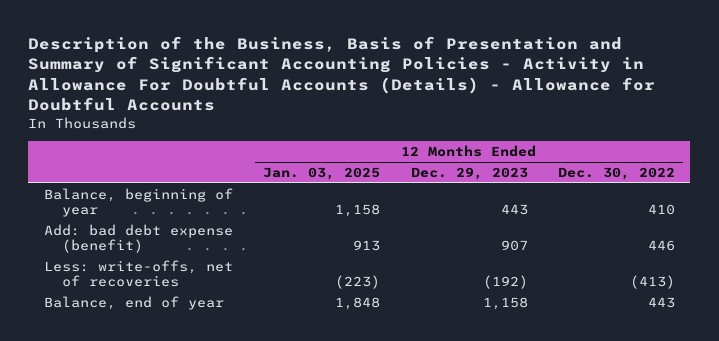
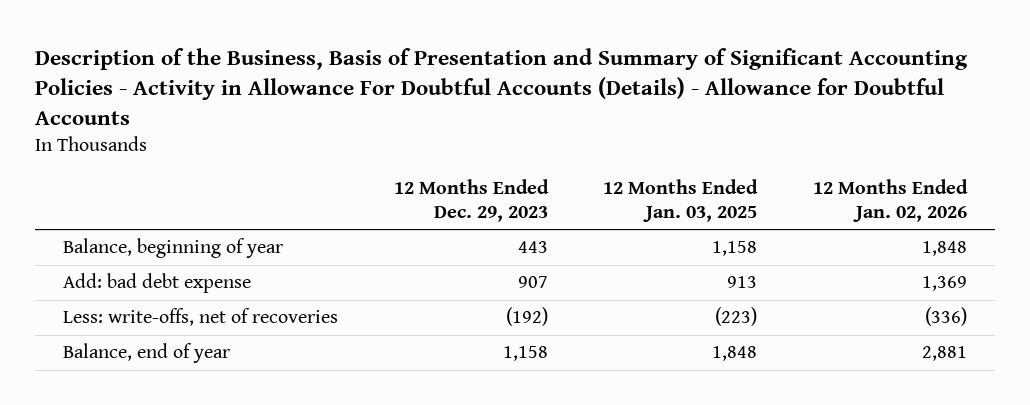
- | 12 Months Ended Jan. 03, 2025 | 12 Months Ended Dec. 29, 2023 | 12 Months Ended Dec. 30, 2022
+ | 12 Months Ended Dec. 29, 2023 | 12 Months Ended Jan. 03, 2025 | 12 Months Ended Jan. 02, 2026
- Add: bad debt expense (benefit) | 913 | 907 | 446
+ Add: bad debt expense | 907 | 913 | 1,369

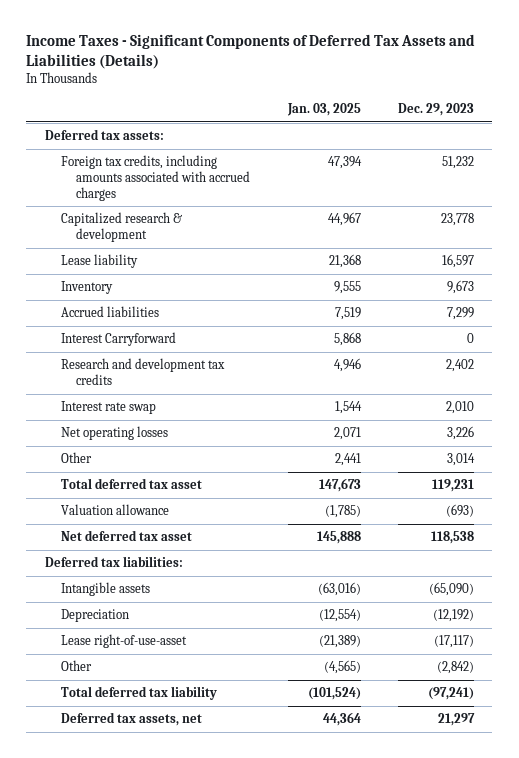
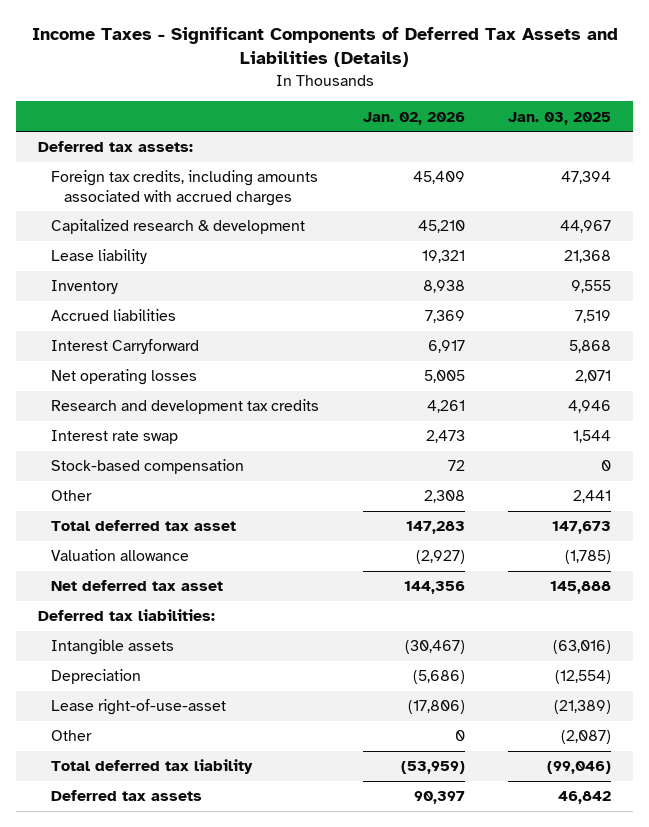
- | Jan. 03, 2025 | Dec. 29, 2023
+ | Jan. 02, 2026 | Jan. 03, 2025
moved up: Net operating losses | 5,005 | 2,071
+ Stock-based compensation | 72 | 0
- Other | (4,565) | (2,842)
- Total deferred tax liability | (101,524) | (97,241)
- Deferred tax assets, net | 44,364 | 21,297
+ Other | 0 | (2,087)
+ Total deferred tax liability | (53,959) | (99,046)
+ Deferred tax assets | 90,397 | 46,842

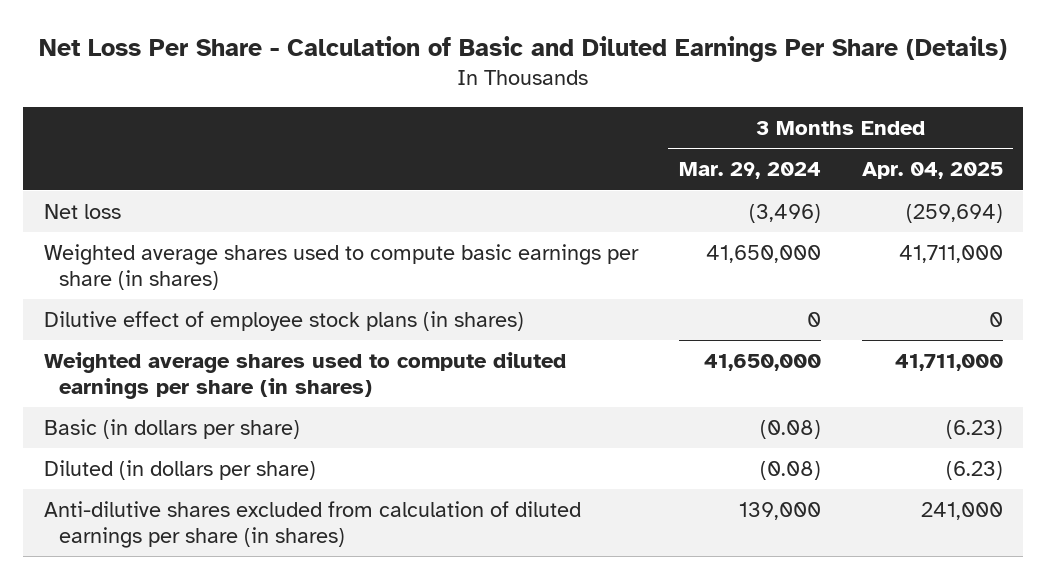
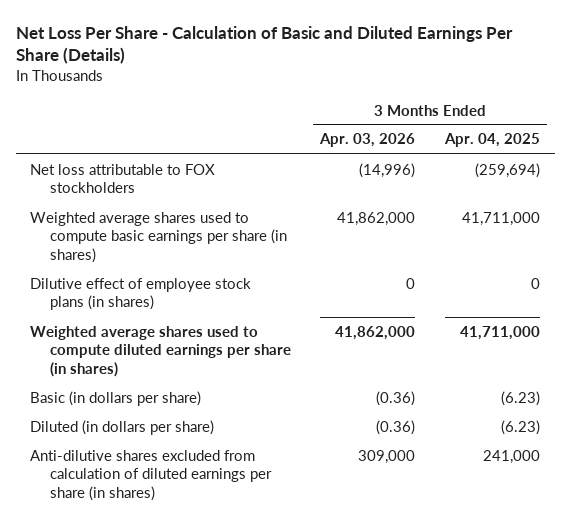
- | 3 Months Ended Mar. 29, 2024 | 3 Months Ended Apr. 04, 2025
+ | 3 Months Ended Apr. 03, 2026 | 3 Months Ended Apr. 04, 2025
- Net loss | (3,496) | (259,694)
+ Net loss attributable to FOX stockholders | (14,996) | (259,694)

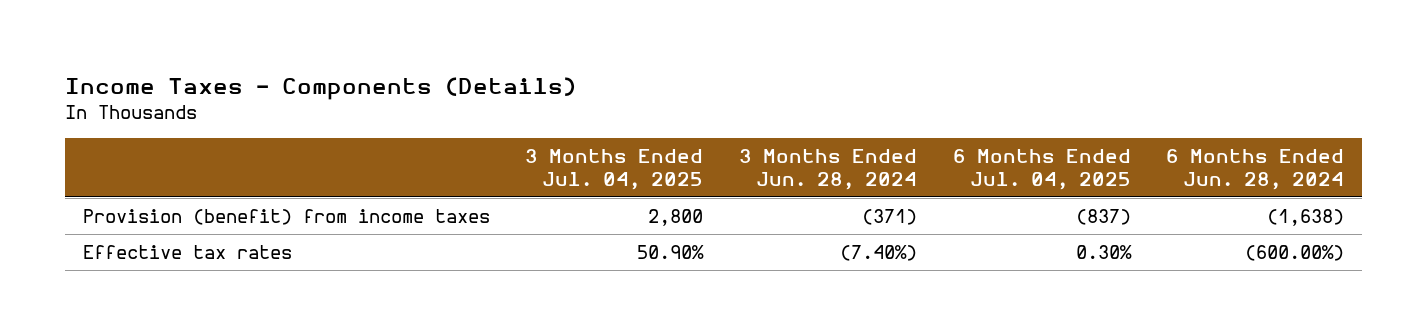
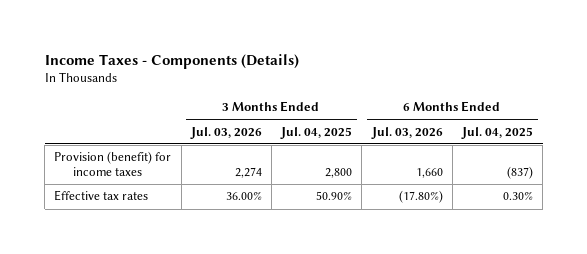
- | 3 Months Ended Jul. 04, 2025 | 3 Months Ended Jun. 28, 2024 | 6 Months Ended Jul. 04, 2025 | 6 Months Ended Jun. 28, 2024
+ | 3 Months Ended Jul. 03, 2026 | 3 Months Ended Jul. 04, 2025 | 6 Months Ended Jul. 03, 2026 | 6 Months Ended Jul. 04, 2025
- Provision (benefit) from income taxes | 2,800 | (371) | (837) | (1,638)
+ Provision (benefit) for income taxes | 2,274 | 2,800 | 1,660 | (837)

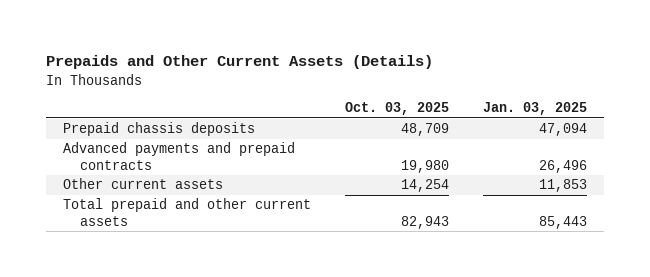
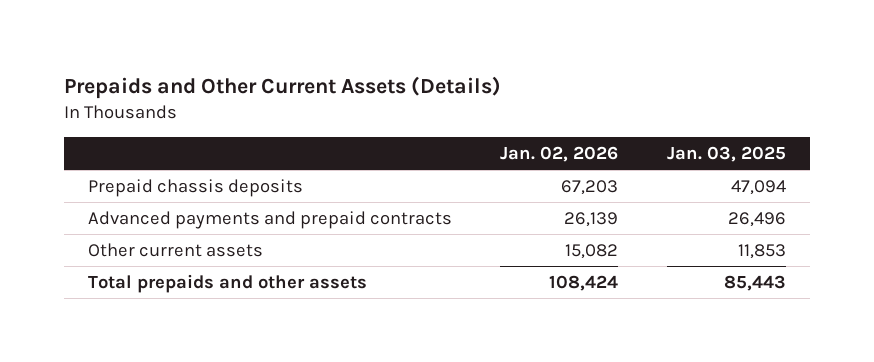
- | Oct. 03, 2025 | Jan. 03, 2025
+ | Jan. 02, 2026 | Jan. 03, 2025
- Total prepaid and other current assets | 82,943 | 85,443
+ Total prepaids and other assets | 108,424 | 85,443

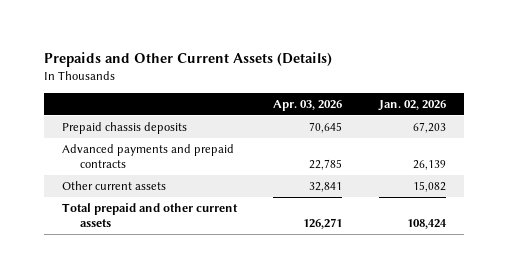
- | Jan. 02, 2026 | Jan. 03, 2025
+ | Apr. 03, 2026 | Jan. 02, 2026
- Total prepaids and other assets | 108,424 | 85,443
+ Total prepaid and other current assets | 126,271 | 108,424

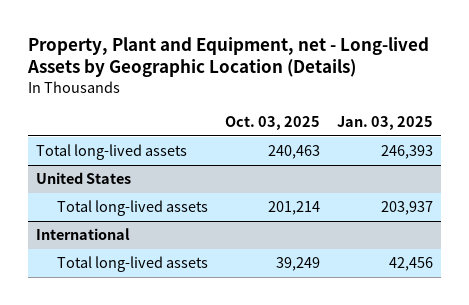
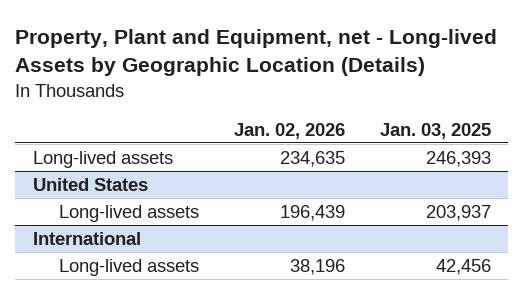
- | Oct. 03, 2025 | Jan. 03, 2025
+ | Jan. 02, 2026 | Jan. 03, 2025
- Total long-lived assets | 240,463 | 246,393
+ Long-lived assets | 234,635 | 246,393
@ United States
- Total long-lived assets | 201,214 | 203,937
+ Long-lived assets | 196,439 | 203,937
@ International
- Total long-lived assets | 39,249 | 42,456
+ Long-lived assets | 38,196 | 42,456

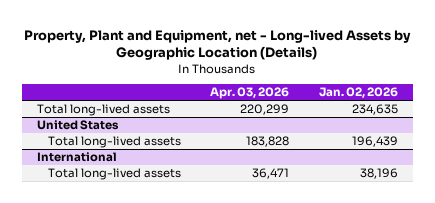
- | Jan. 02, 2026 | Jan. 03, 2025
+ | Apr. 03, 2026 | Jan. 02, 2026
- Long-lived assets | 234,635 | 246,393
+ Total long-lived assets | 220,299 | 234,635
@ United States
- Long-lived assets | 196,439 | 203,937
+ Total long-lived assets | 183,828 | 196,439
@ International
- Long-lived assets | 38,196 | 42,456
+ Total long-lived assets | 36,471 | 38,196

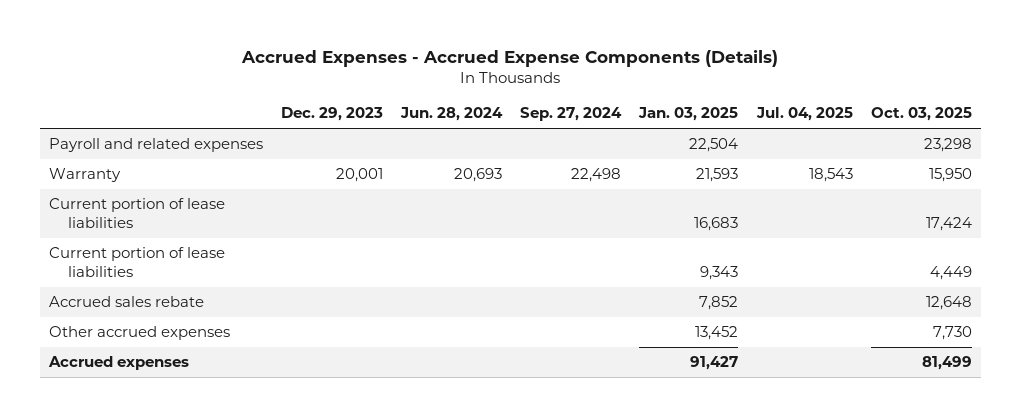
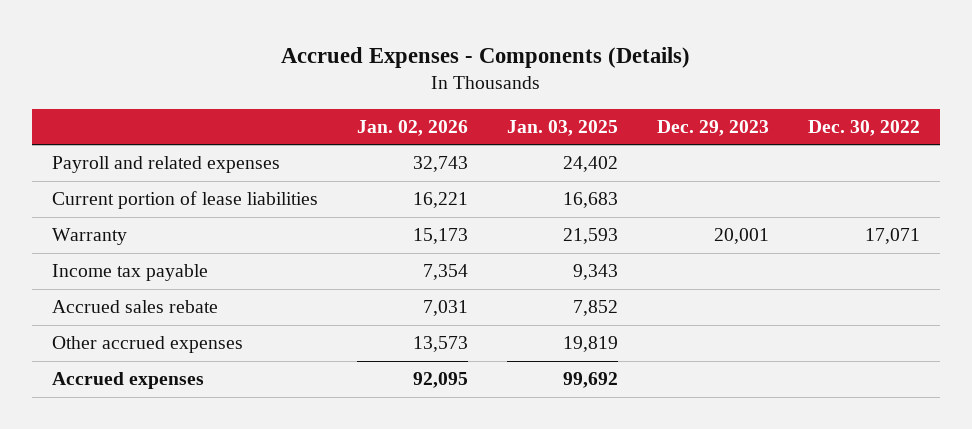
- Accrued Expenses - Accrued Expense Components (Details)
+ Accrued Expenses - Components (Details)
- | Dec. 29, 2023 | Jun. 28, 2024 | Sep. 27, 2024 | Jan. 03, 2025 | Jul. 04, 2025 | Oct. 03, 2025
+ | Jan. 02, 2026 | Jan. 03, 2025 | Dec. 29, 2023 | Dec. 30, 2022
- Payroll and related expenses | | | | 22,504 | | 23,298
+ Payroll and related expenses | 32,743 | 24,402 | |
- Current portion of lease liabilities | | | | 9,343 | | 4,449
moved down: Warranty | 15,173 | 21,593 | 20,001 | 17,071
+ Income tax payable | 7,354 | 9,343 | |
- Other accrued expenses | | | | 13,452 | | 7,730
- Accrued expenses | | | | 91,427 | | 81,499
+ Other accrued expenses | 13,573 | 19,819 | |
+ Accrued expenses | 92,095 | 99,692 | |

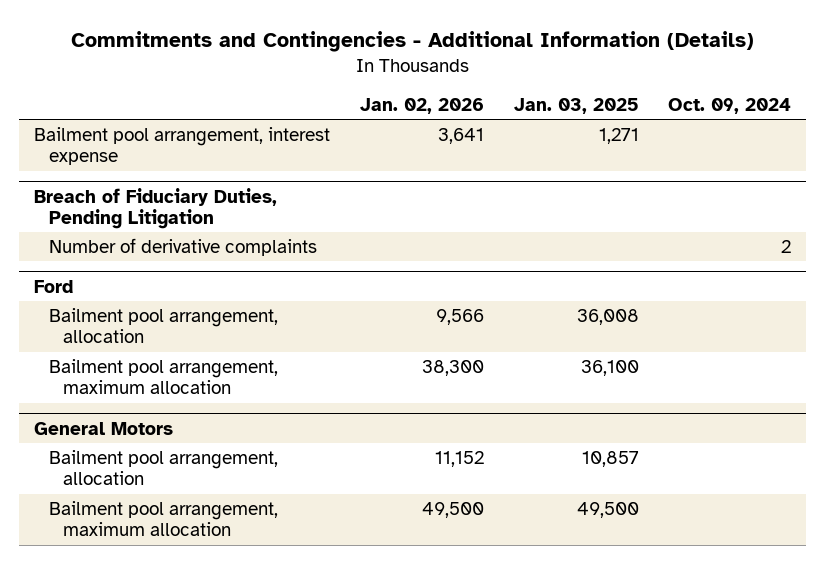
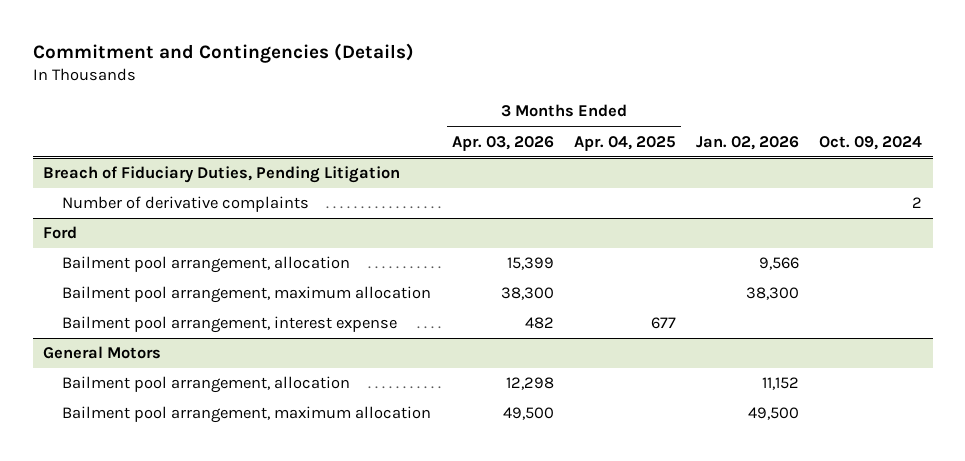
- Commitments and Contingencies - Additional Information (Details)
+ Commitment and Contingencies (Details)
- | Jan. 02, 2026 | Jan. 03, 2025 | Oct. 09, 2024
+ | 3 Months Ended Apr. 03, 2026 | 3 Months Ended Apr. 04, 2025 | Jan. 02, 2026 | Oct. 09, 2024
- Bailment pool arrangement, interest expense | 3,641 | 1,271 |
@ Ford
+ Bailment pool arrangement, interest expense | 482 | 677 | |

